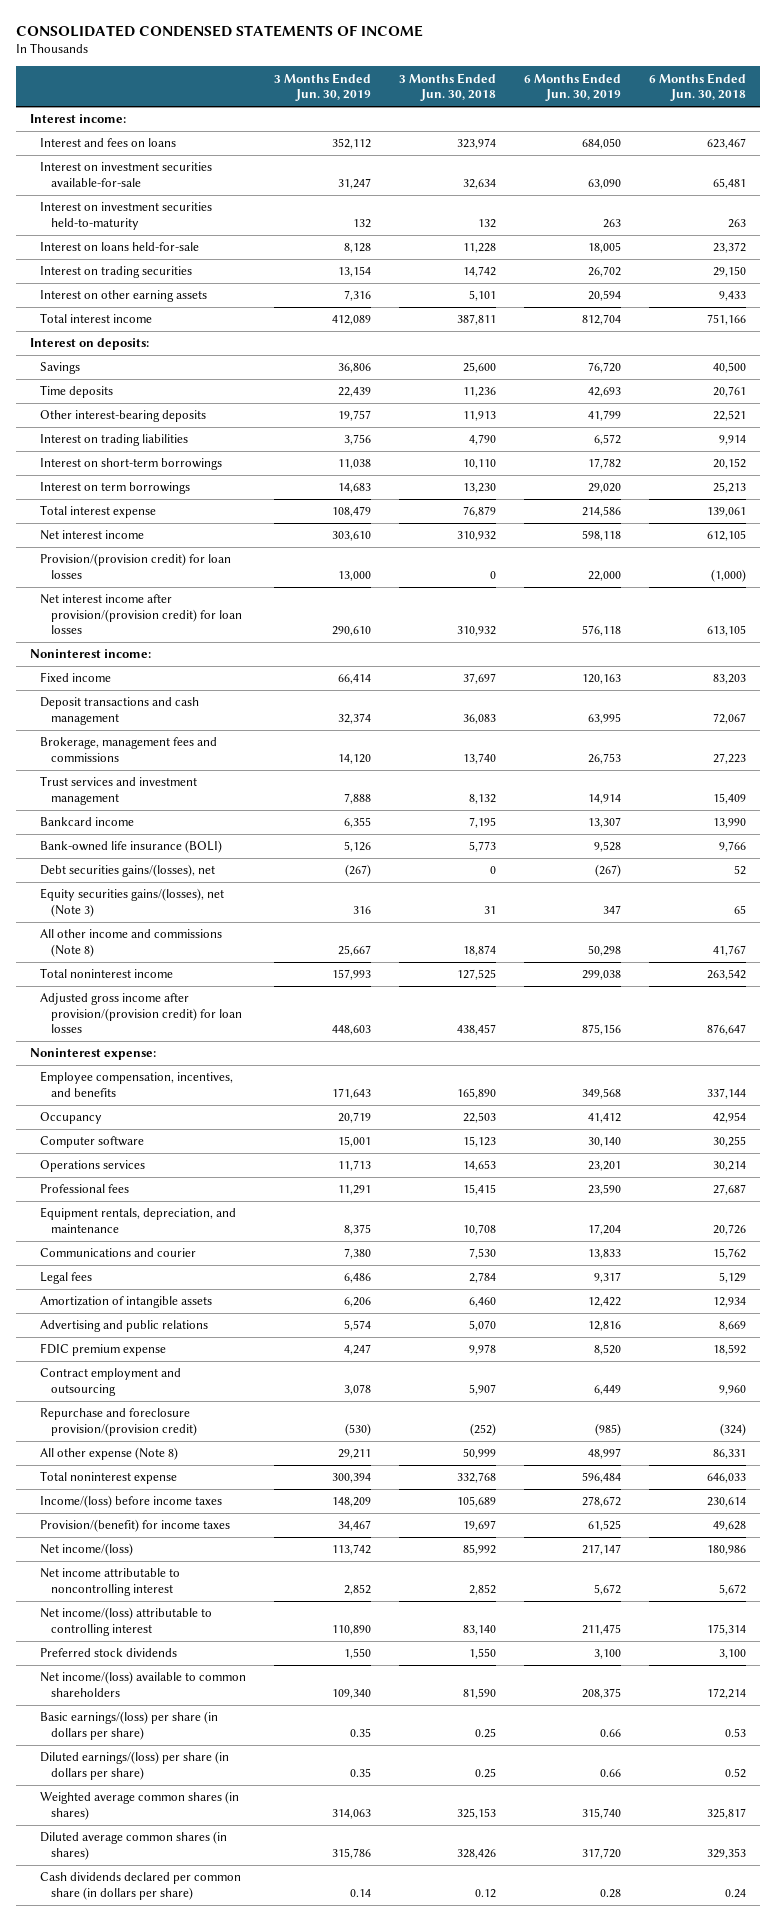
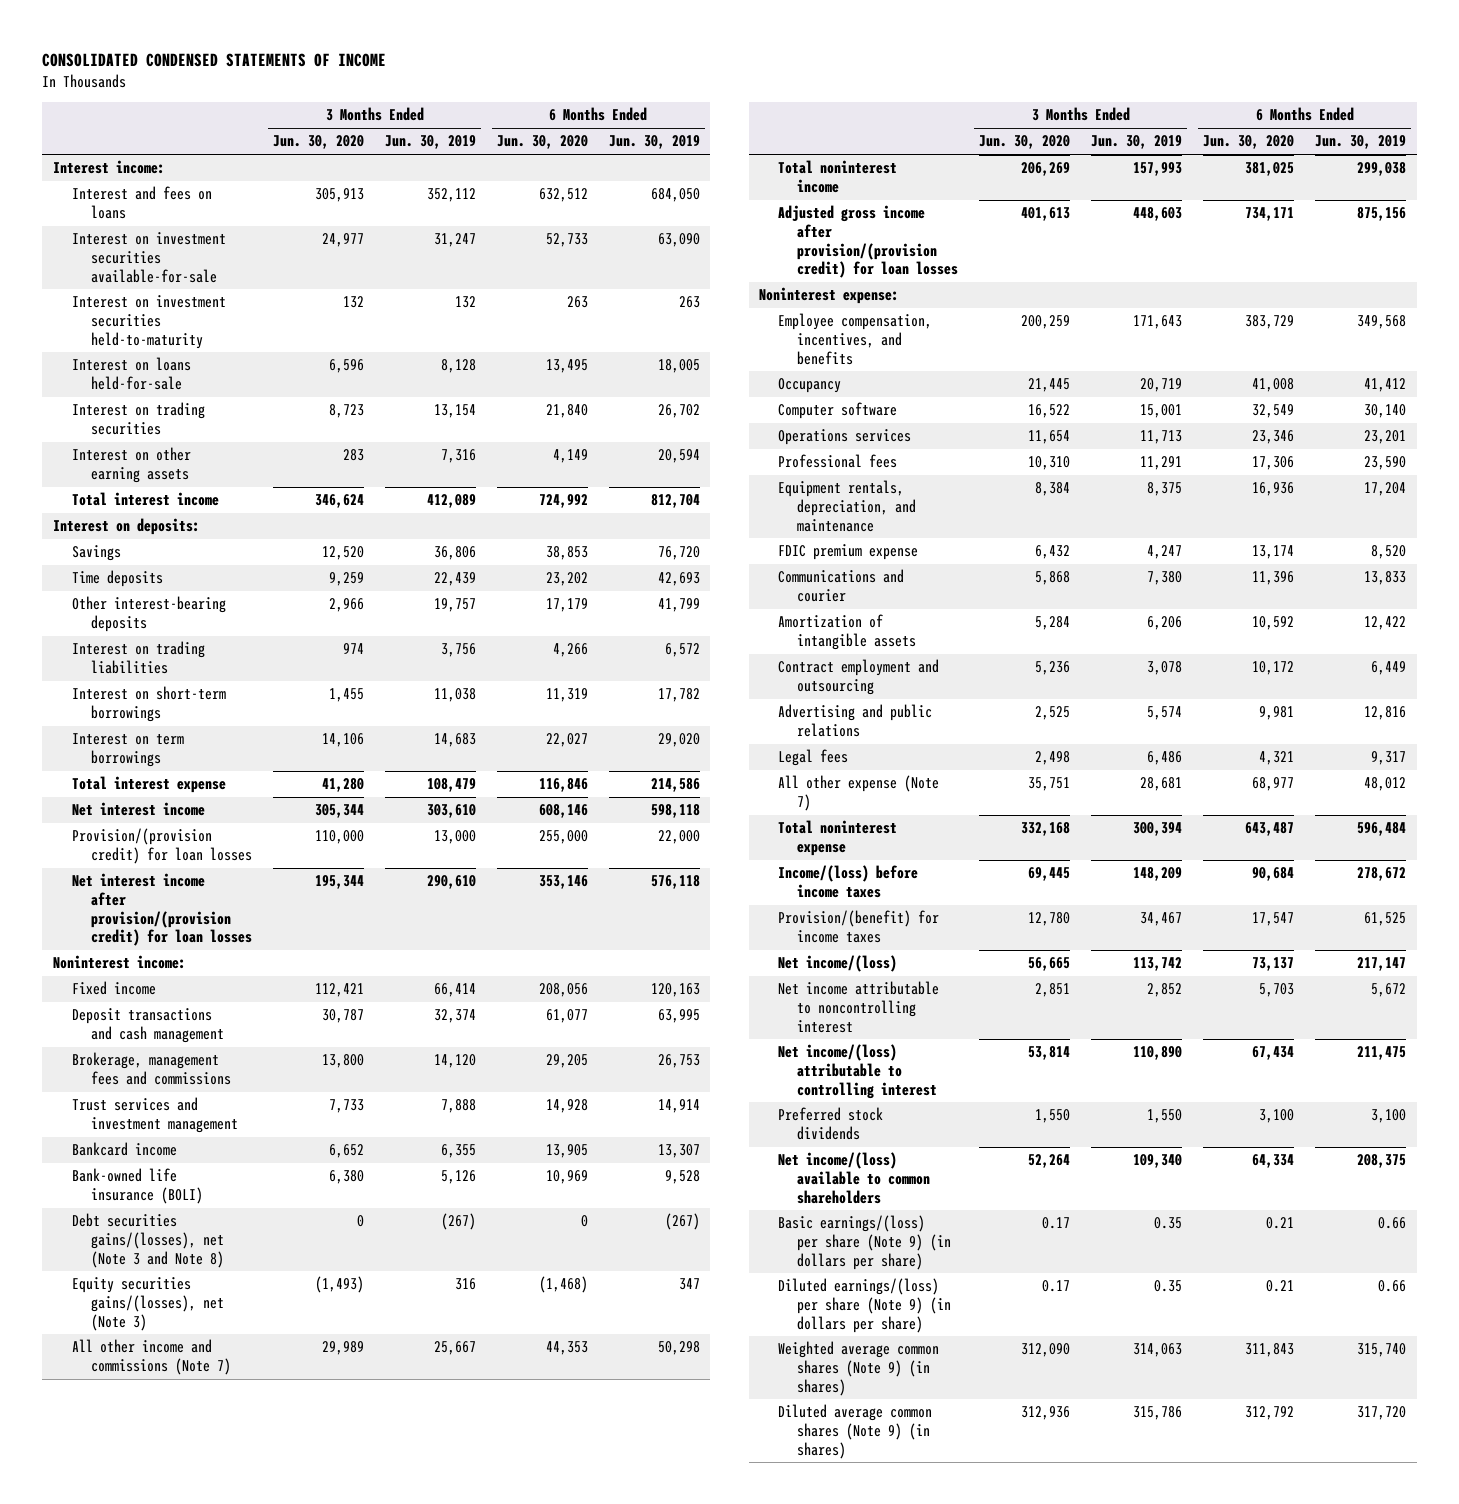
- | 3 Months Ended Jun. 30, 2019 | 3 Months Ended Jun. 30, 2018 | 6 Months Ended Jun. 30, 2019 | 6 Months Ended Jun. 30, 2018
+ | 3 Months Ended Jun. 30, 2020 | 3 Months Ended Jun. 30, 2019 | 6 Months Ended Jun. 30, 2020 | 6 Months Ended Jun. 30, 2019
- Debt securities gains/(losses), net | (267) | 0 | (267) | 52
+ Debt securities gains/(losses), net (Note 3 and Note 8) | 0 | (267) | 0 | (267)
- All other income and commissions (Note 8) | 25,667 | 18,874 | 50,298 | 41,767
+ All other income and commissions (Note 7) | 29,989 | 25,667 | 44,353 | 50,298
moved up: FDIC premium expense | 6,432 | 4,247 | 13,174 | 8,520
- Repurchase and foreclosure provision/(provision credit) | (530) | (252) | (985) | (324)
- All other expense (Note 8) | 29,211 | 50,999 | 48,997 | 86,331
moved down: Advertising and public relations | 2,525 | 5,574 | 9,981 | 12,816
moved down: Legal fees | 2,498 | 6,486 | 4,321 | 9,317
+ All other expense (Note 7) | 35,751 | 28,681 | 68,977 | 48,012
- Basic earnings/(loss) per share (in dollars per share) | 0.35 | 0.25 | 0.66 | 0.53
- Diluted earnings/(loss) per share (in dollars per share) | 0.35 | 0.25 | 0.66 | 0.52
- Weighted average common shares (in shares) | 314,063 | 325,153 | 315,740 | 325,817
- Diluted average common shares (in shares) | 315,786 | 328,426 | 317,720 | 329,353
- Cash dividends declared per common share (in dollars per share) | 0.14 | 0.12 | 0.28 | 0.24
+ Basic earnings/(loss) per share (Note 9) (in dollars per share) | 0.17 | 0.35 | 0.21 | 0.66
+ Diluted earnings/(loss) per share (Note 9) (in dollars per share) | 0.17 | 0.35 | 0.21 | 0.66
+ Weighted average common shares (Note 9) (in shares) | 312,090 | 314,063 | 311,843 | 315,740
+ Diluted average common shares (Note 9) (in shares) | 312,936 | 315,786 | 312,792 | 317,720

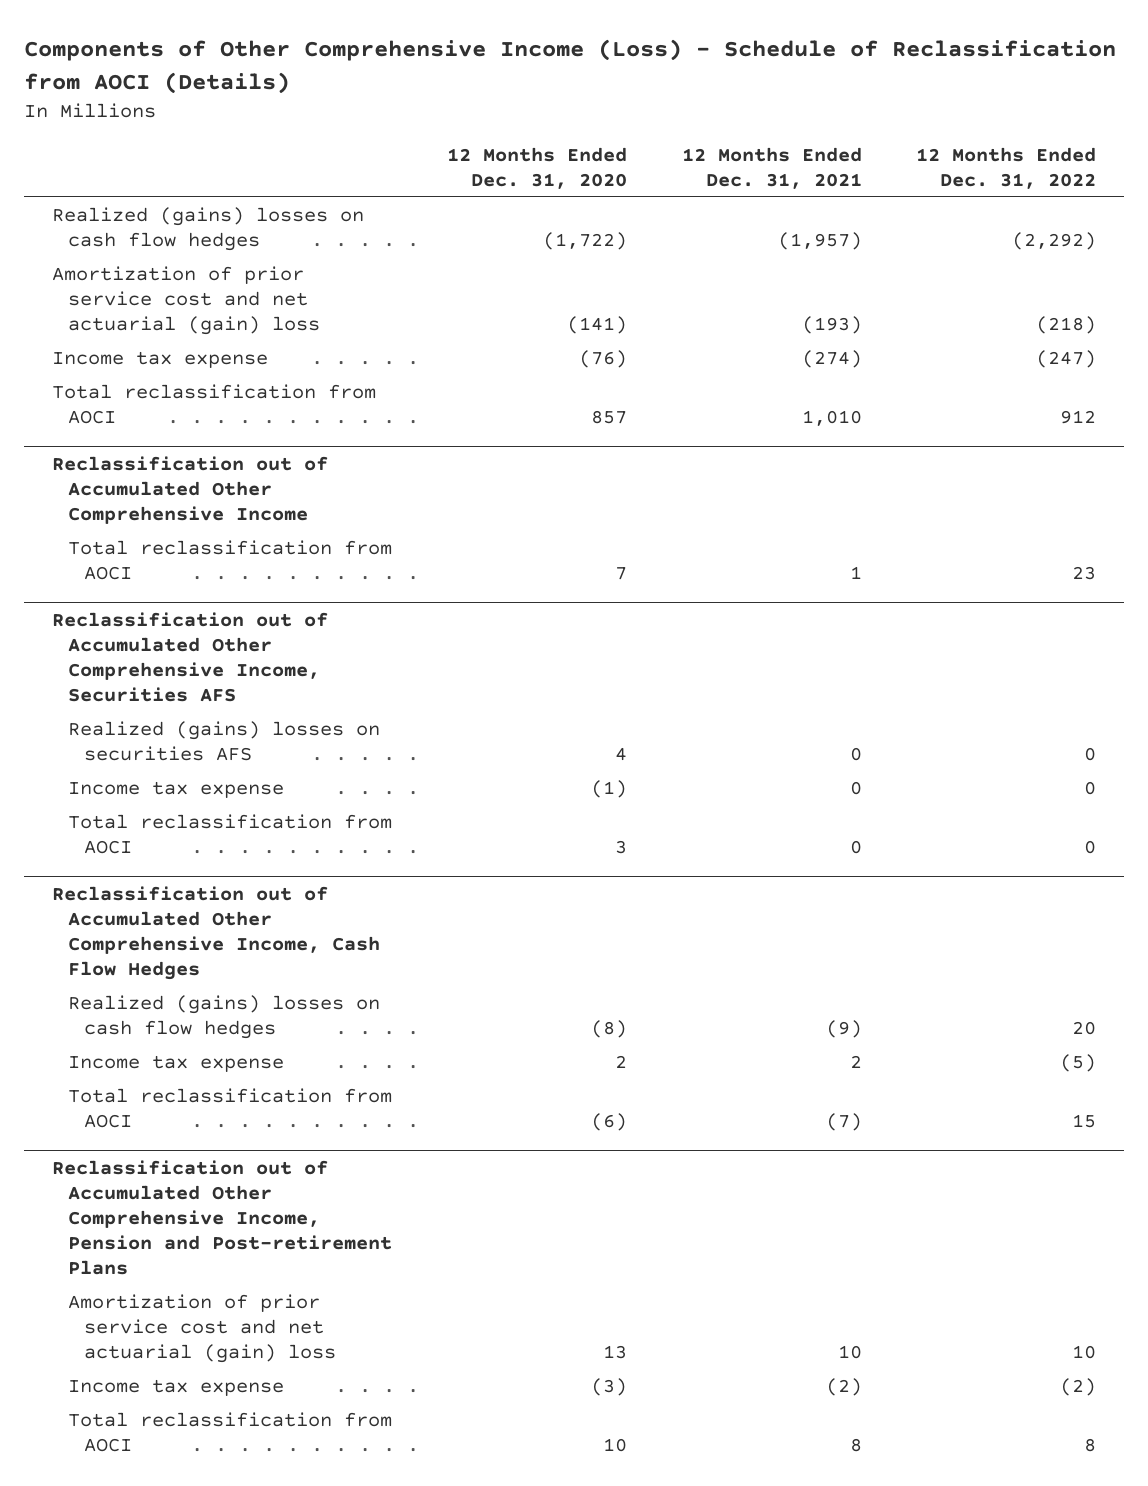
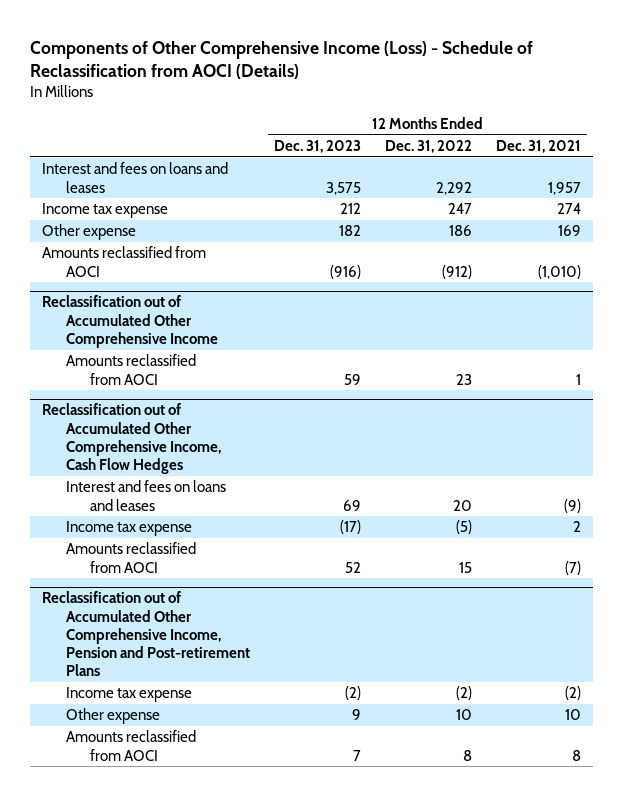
- | 12 Months Ended Dec. 31, 2020 | 12 Months Ended Dec. 31, 2021 | 12 Months Ended Dec. 31, 2022
+ | 12 Months Ended Dec. 31, 2023 | 12 Months Ended Dec. 31, 2022 | 12 Months Ended Dec. 31, 2021
- Realized (gains) losses on cash flow hedges | (1,722) | (1,957) | (2,292)
- Amortization of prior service cost and net actuarial (gain) loss | (141) | (193) | (218)
- Income tax expense | (76) | (274) | (247)
- Total reclassification from AOCI | 857 | 1,010 | 912
+ Interest and fees on loans and leases | 3,575 | 2,292 | 1,957
+ Income tax expense | 212 | 247 | 274
+ Other expense | 182 | 186 | 169
+ Amounts reclassified from AOCI | (916) | (912) | (1,010)
@ Reclassification out of Accumulated Other Comprehensive Income
- Total reclassification from AOCI | 7 | 1 | 23
- Reclassification out of Accumulated Other Comprehensive Income, Securities AFS
- Realized (gains) losses on securities AFS | 4 | 0 | 0
- Income tax expense | (1) | 0 | 0
- Total reclassification from AOCI | 3 | 0 | 0
@ Reclassification out of Accumulated Other Comprehensive Income
+ Amounts reclassified from AOCI | 59 | 23 | 1
@ Reclassification out of Accumulated Other Comprehensive Income, Cash Flow Hedges
- Realized (gains) losses on cash flow hedges | (8) | (9) | 20
+ Interest and fees on loans and leases | 69 | 20 | (9)
- Total reclassification from AOCI | (6) | (7) | 15
+ Amounts reclassified from AOCI | 52 | 15 | (7)
@ Reclassification out of Accumulated Other Comprehensive Income, Pension and Post-retirement Plans
- Amortization of prior service cost and net actuarial (gain) loss | 13 | 10 | 10
- Total reclassification from AOCI | 10 | 8 | 8
+ Other expense | 9 | 10 | 10
+ Amounts reclassified from AOCI | 7 | 8 | 8

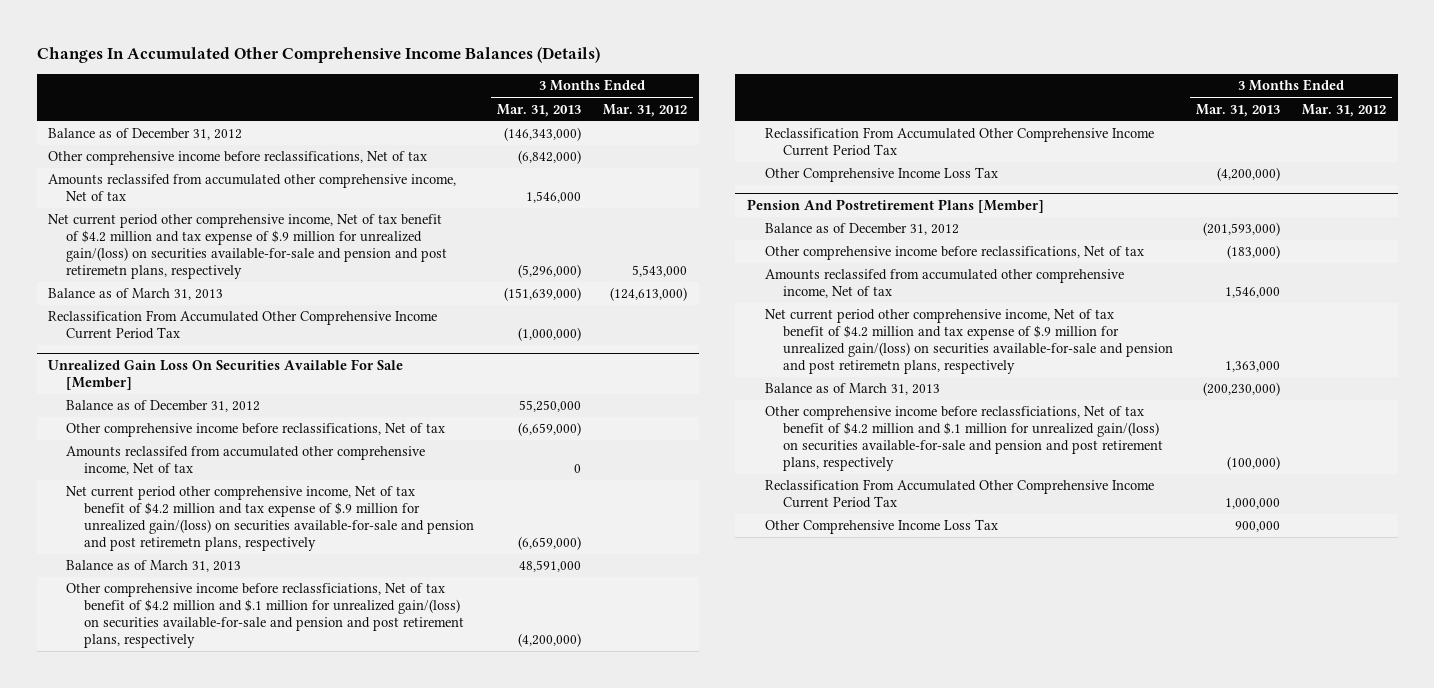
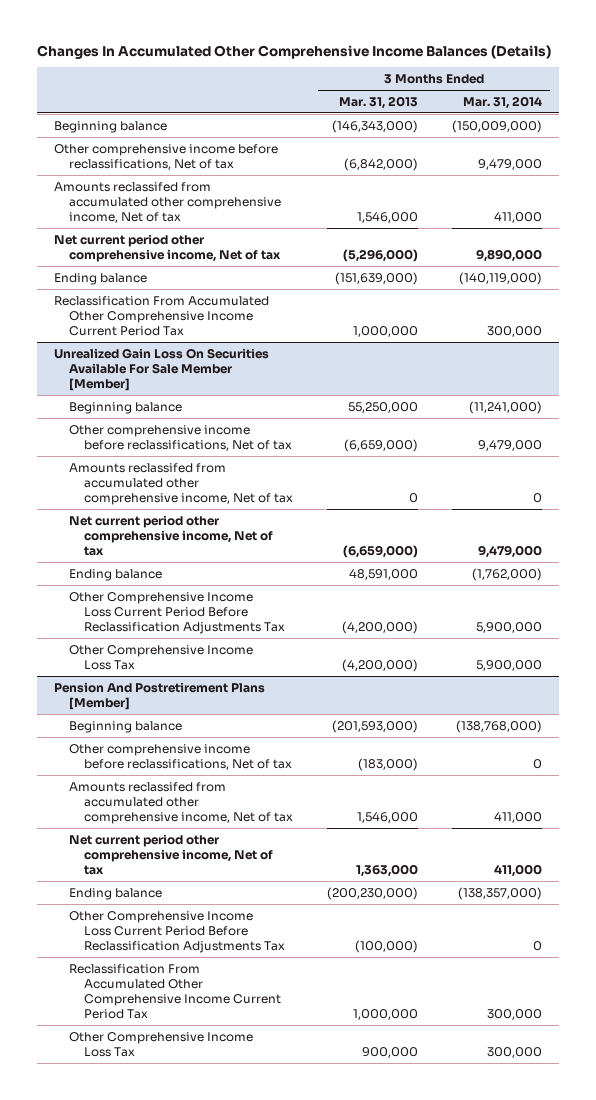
- | 3 Months Ended Mar. 31, 2013 | 3 Months Ended Mar. 31, 2012
+ | 3 Months Ended Mar. 31, 2013 | 3 Months Ended Mar. 31, 2014
- Balance as of December 31, 2012 | (146,343,000) |
+ Beginning balance | (146,343,000) | (150,009,000)
- Net current period other comprehensive income, Net of tax benefit of $4.2 million and tax expense of $.9 million for unrealized gain/(loss) on securities available-for-sale and pension and post retiremetn plans, respectively | (5,296,000) | 5,543,000
- Balance as of March 31, 2013 | (151,639,000) | (124,613,000)
- Reclassification From Accumulated Other Comprehensive Income Current Period Tax | (1,000,000) |
- Unrealized Gain Loss On Securities Available For Sale [Member]
- Balance as of December 31, 2012 | 55,250,000 |
+ Net current period other comprehensive income, Net of tax | (5,296,000) | 9,890,000
+ Ending balance | (151,639,000) | (140,119,000)
+ Reclassification From Accumulated Other Comprehensive Income Current Period Tax | 1,000,000 | 300,000
+ Unrealized Gain Loss On Securities Available For Sale Member [Member]
+ Beginning balance | 55,250,000 | (11,241,000)
- Net current period other comprehensive income, Net of tax benefit of $4.2 million and tax expense of $.9 million for unrealized gain/(loss) on securities available-for-sale and pension and post retiremetn plans, respectively | (6,659,000) |
- Balance as of March 31, 2013 | 48,591,000 |
- Other comprehensive income before reclassficiations, Net of tax benefit of $4.2 million and $.1 million for unrealized gain/(loss) on securities available-for-sale and pension and post retirement plans, respectively | (4,200,000) |
- Reclassification From Accumulated Other Comprehensive Income Current Period Tax
+ Net current period other comprehensive income, Net of tax | (6,659,000) | 9,479,000
+ Ending balance | 48,591,000 | (1,762,000)
+ Other Comprehensive Income Loss Current Period Before Reclassification Adjustments Tax | (4,200,000) | 5,900,000
@ Pension And Postretirement Plans [Member]
- Balance as of December 31, 2012 | (201,593,000) |
+ Beginning balance | (201,593,000) | (138,768,000)
- Net current period other comprehensive income, Net of tax benefit of $4.2 million and tax expense of $.9 million for unrealized gain/(loss) on securities available-for-sale and pension and post retiremetn plans, respectively | 1,363,000 |
- Balance as of March 31, 2013 | (200,230,000) |
- Other comprehensive income before reclassficiations, Net of tax benefit of $4.2 million and $.1 million for unrealized gain/(loss) on securities available-for-sale and pension and post retirement plans, respectively | (100,000) |
+ Net current period other comprehensive income, Net of tax | 1,363,000 | 411,000
+ Ending balance | (200,230,000) | (138,357,000)
+ Other Comprehensive Income Loss Current Period Before Reclassification Adjustments Tax | (100,000) | 0

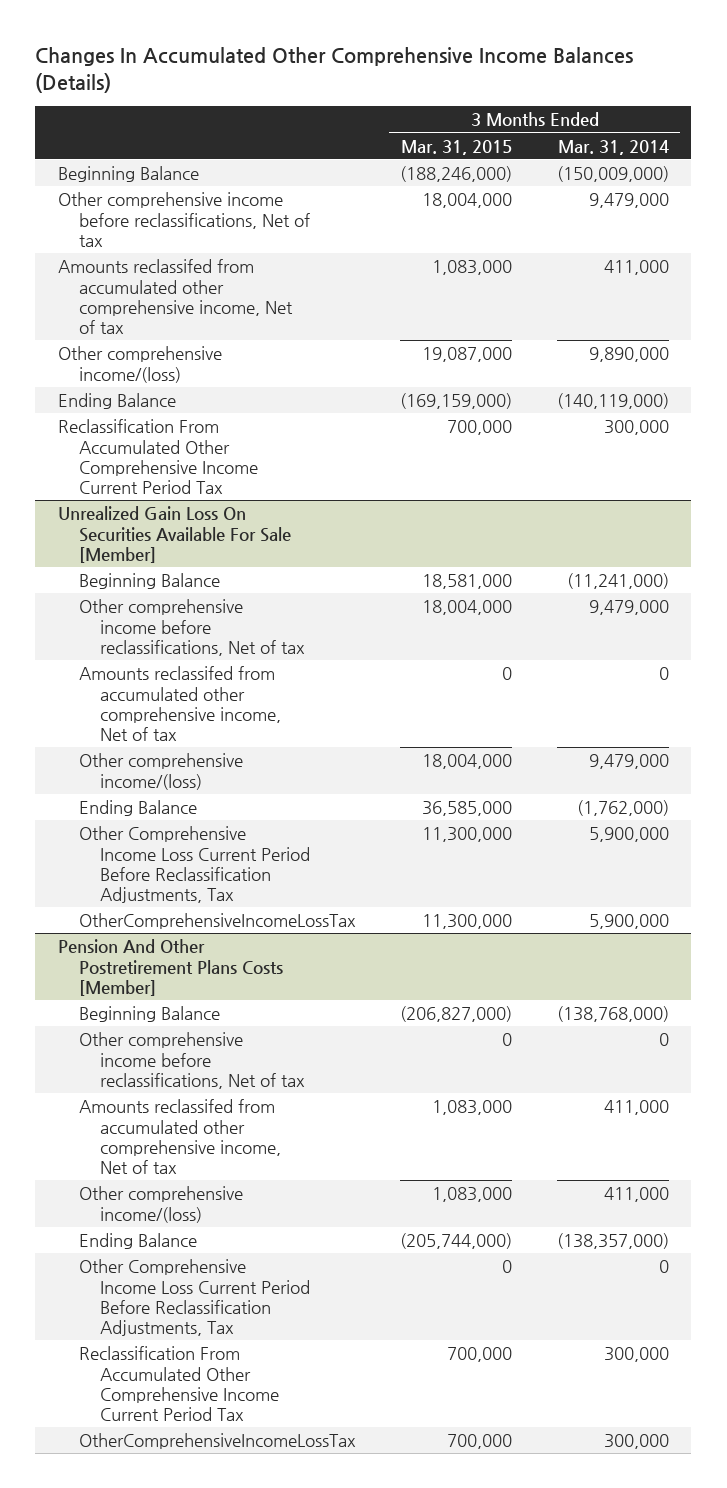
- | 3 Months Ended Mar. 31, 2013 | 3 Months Ended Mar. 31, 2014
+ | 3 Months Ended Mar. 31, 2015 | 3 Months Ended Mar. 31, 2014
- Beginning balance | (146,343,000) | (150,009,000)
+ Beginning Balance | (188,246,000) | (150,009,000)
- Net current period other comprehensive income, Net of tax | (5,296,000) | 9,890,000
- Ending balance | (151,639,000) | (140,119,000)
+ Other comprehensive income/(loss) | 19,087,000 | 9,890,000
+ Ending Balance | (169,159,000) | (140,119,000)
- Unrealized Gain Loss On Securities Available For Sale Member [Member]
- Beginning balance | 55,250,000 | (11,241,000)
+ Unrealized Gain Loss On Securities Available For Sale [Member]
+ Beginning Balance | 18,581,000 | (11,241,000)
- Net current period other comprehensive income, Net of tax | (6,659,000) | 9,479,000
- Ending balance | 48,591,000 | (1,762,000)
- Other Comprehensive Income Loss Current Period Before Reclassification Adjustments Tax | (4,200,000) | 5,900,000
- Other Comprehensive Income Loss Tax | (4,200,000) | 5,900,000
- Pension And Postretirement Plans [Member]
- Beginning balance | (201,593,000) | (138,768,000)
+ Other comprehensive income/(loss) | 18,004,000 | 9,479,000
+ Ending Balance | 36,585,000 | (1,762,000)
+ Other Comprehensive Income Loss Current Period Before Reclassification Adjustments, Tax | 11,300,000 | 5,900,000
+ OtherComprehensiveIncomeLossTax | 11,300,000 | 5,900,000
+ Pension And Other Postretirement Plans Costs [Member]
+ Beginning Balance | (206,827,000) | (138,768,000)
- Net current period other comprehensive income, Net of tax | 1,363,000 | 411,000
- Ending balance | (200,230,000) | (138,357,000)
- Other Comprehensive Income Loss Current Period Before Reclassification Adjustments Tax | (100,000) | 0
+ Other comprehensive income/(loss) | 1,083,000 | 411,000
+ Ending Balance | (205,744,000) | (138,357,000)
+ Other Comprehensive Income Loss Current Period Before Reclassification Adjustments, Tax | 0 | 0
- Other Comprehensive Income Loss Tax | 900,000 | 300,000
+ OtherComprehensiveIncomeLossTax | 700,000 | 300,000

